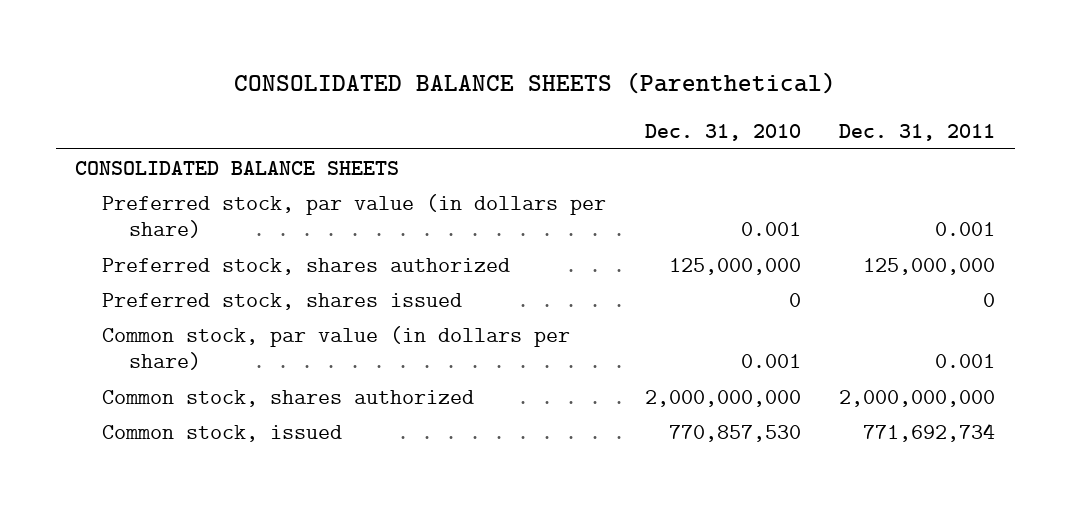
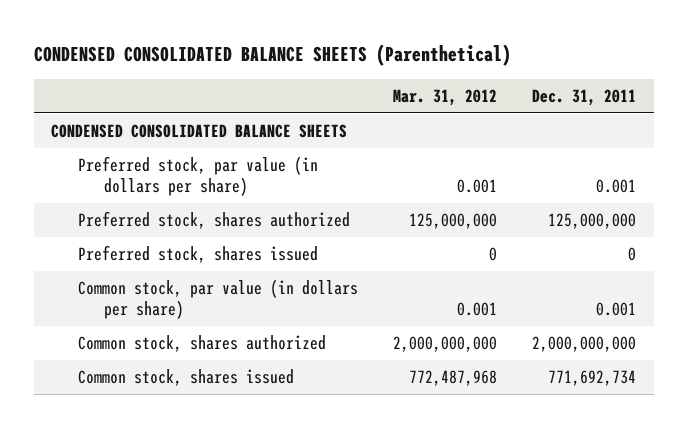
- CONSOLIDATED BALANCE SHEETS (Parenthetical)
+ CONDENSED CONSOLIDATED BALANCE SHEETS (Parenthetical)
- | Dec. 31, 2010 | Dec. 31, 2011
+ | Mar. 31, 2012 | Dec. 31, 2011
- CONSOLIDATED BALANCE SHEETS
+ CONDENSED CONSOLIDATED BALANCE SHEETS
- Common stock, issued | 770,857,530 | 771,692,734
+ Common stock, shares issued | 772,487,968 | 771,692,734

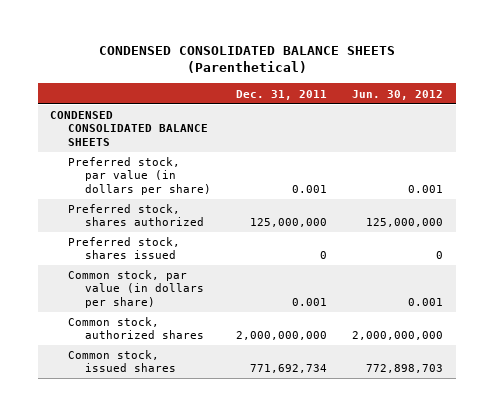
- | Mar. 31, 2012 | Dec. 31, 2011
+ | Dec. 31, 2011 | Jun. 30, 2012
- Common stock, shares authorized | 2,000,000,000 | 2,000,000,000
- Common stock, shares issued | 772,487,968 | 771,692,734
+ Common stock, authorized shares | 2,000,000,000 | 2,000,000,000
+ Common stock, issued shares | 771,692,734 | 772,898,703

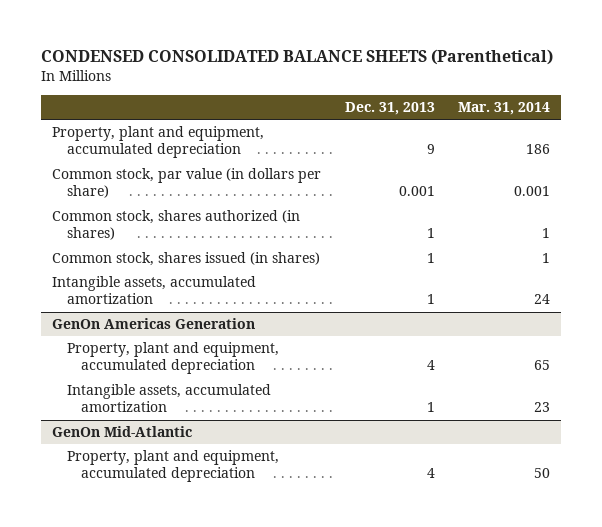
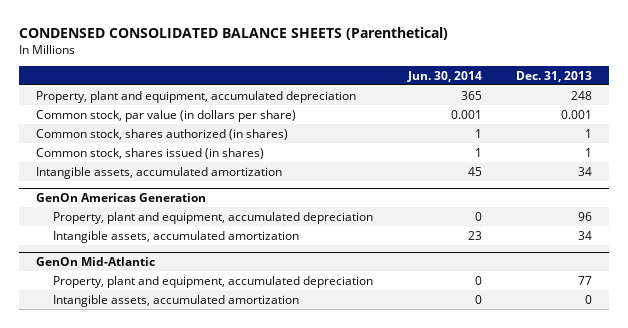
- | Dec. 31, 2013 | Mar. 31, 2014
+ | Jun. 30, 2014 | Dec. 31, 2013
- Property, plant and equipment, accumulated depreciation | 9 | 186
+ Property, plant and equipment, accumulated depreciation | 365 | 248
- Intangible assets, accumulated amortization | 1 | 24
+ Intangible assets, accumulated amortization | 45 | 34
@ GenOn Americas Generation
- Property, plant and equipment, accumulated depreciation | 4 | 65
- Intangible assets, accumulated amortization | 1 | 23
+ Property, plant and equipment, accumulated depreciation | 0 | 96
+ Intangible assets, accumulated amortization | 23 | 34
@ GenOn Mid-Atlantic
- Property, plant and equipment, accumulated depreciation | 4 | 50
+ Property, plant and equipment, accumulated depreciation | 0 | 77
+ Intangible assets, accumulated amortization | 0 | 0

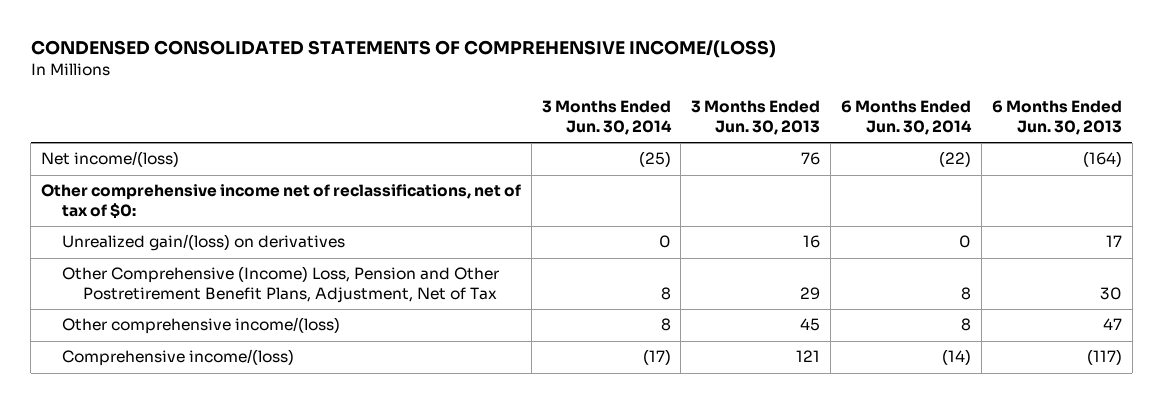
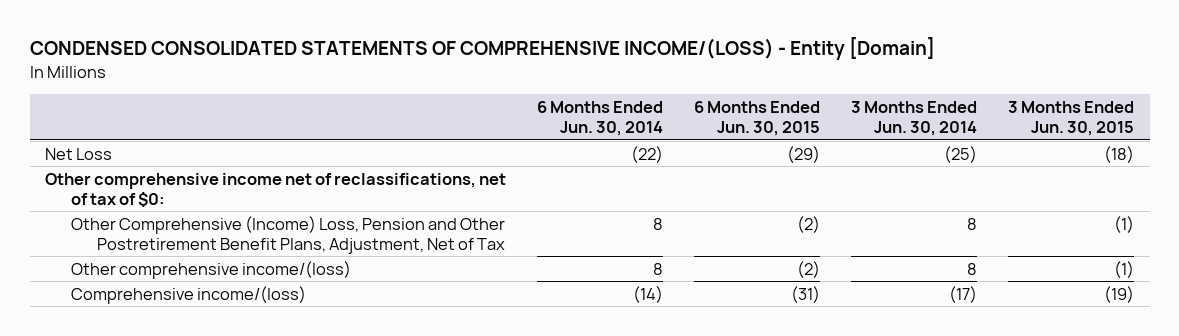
- CONDENSED CONSOLIDATED STATEMENTS OF COMPREHENSIVE INCOME/(LOSS)
+ CONDENSED CONSOLIDATED STATEMENTS OF COMPREHENSIVE INCOME/(LOSS) - Entity [Domain]
- | 3 Months Ended Jun. 30, 2014 | 3 Months Ended Jun. 30, 2013 | 6 Months Ended Jun. 30, 2014 | 6 Months Ended Jun. 30, 2013
+ | 6 Months Ended Jun. 30, 2014 | 6 Months Ended Jun. 30, 2015 | 3 Months Ended Jun. 30, 2014 | 3 Months Ended Jun. 30, 2015
- Net income/(loss) | (25) | 76 | (22) | (164)
+ Net Loss | (22) | (29) | (25) | (18)
- Unrealized gain/(loss) on derivatives | 0 | 16 | 0 | 17

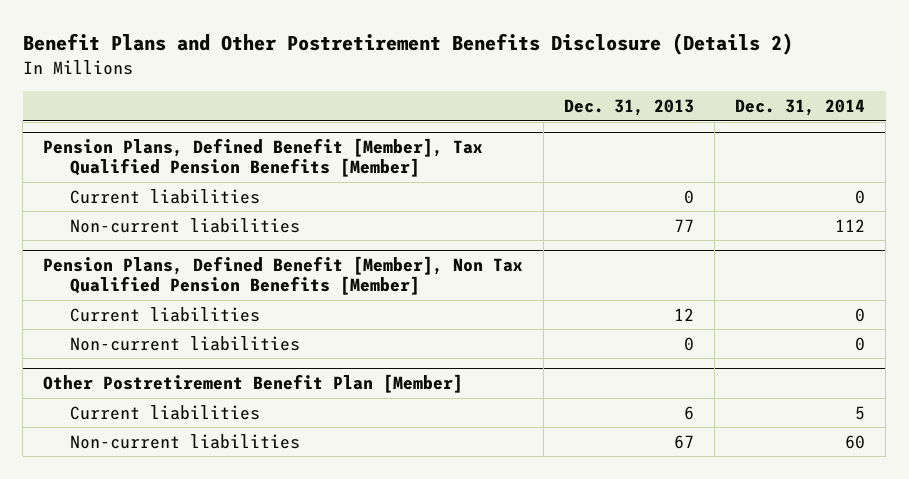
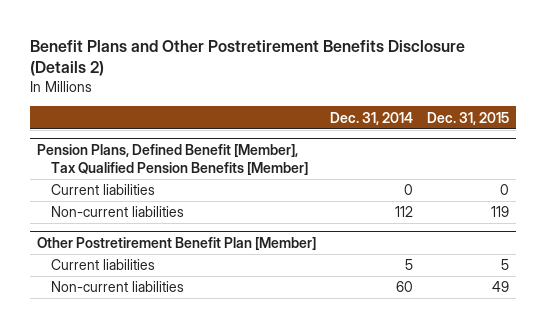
- | Dec. 31, 2013 | Dec. 31, 2014
+ | Dec. 31, 2014 | Dec. 31, 2015
- Pension Plans, Defined Benefit [Member], Non Tax Qualified Pension Benefits [Member]
- Current liabilities | 12 | 0
- Non-current liabilities | 0 | 0

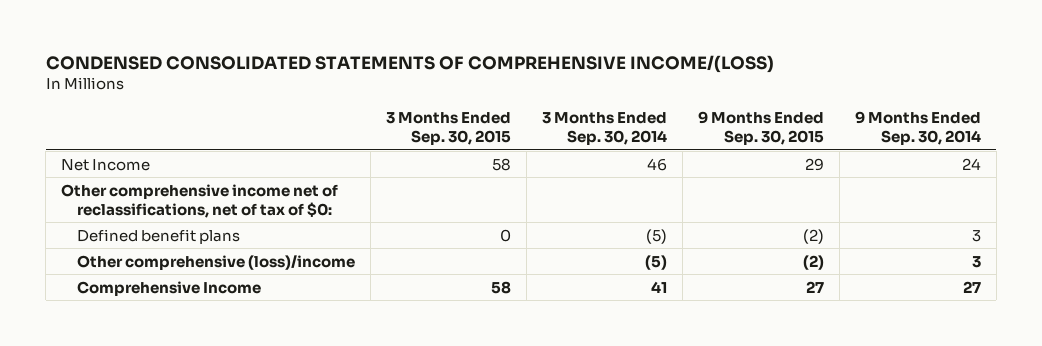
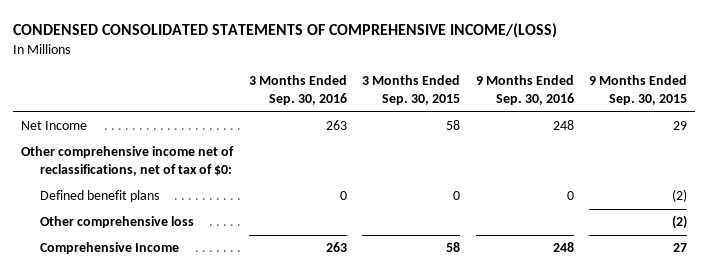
- | 3 Months Ended Sep. 30, 2015 | 3 Months Ended Sep. 30, 2014 | 9 Months Ended Sep. 30, 2015 | 9 Months Ended Sep. 30, 2014
+ | 3 Months Ended Sep. 30, 2016 | 3 Months Ended Sep. 30, 2015 | 9 Months Ended Sep. 30, 2016 | 9 Months Ended Sep. 30, 2015
- Other comprehensive (loss)/income | | (5) | (2) | 3
+ Other comprehensive loss | | | | (2)

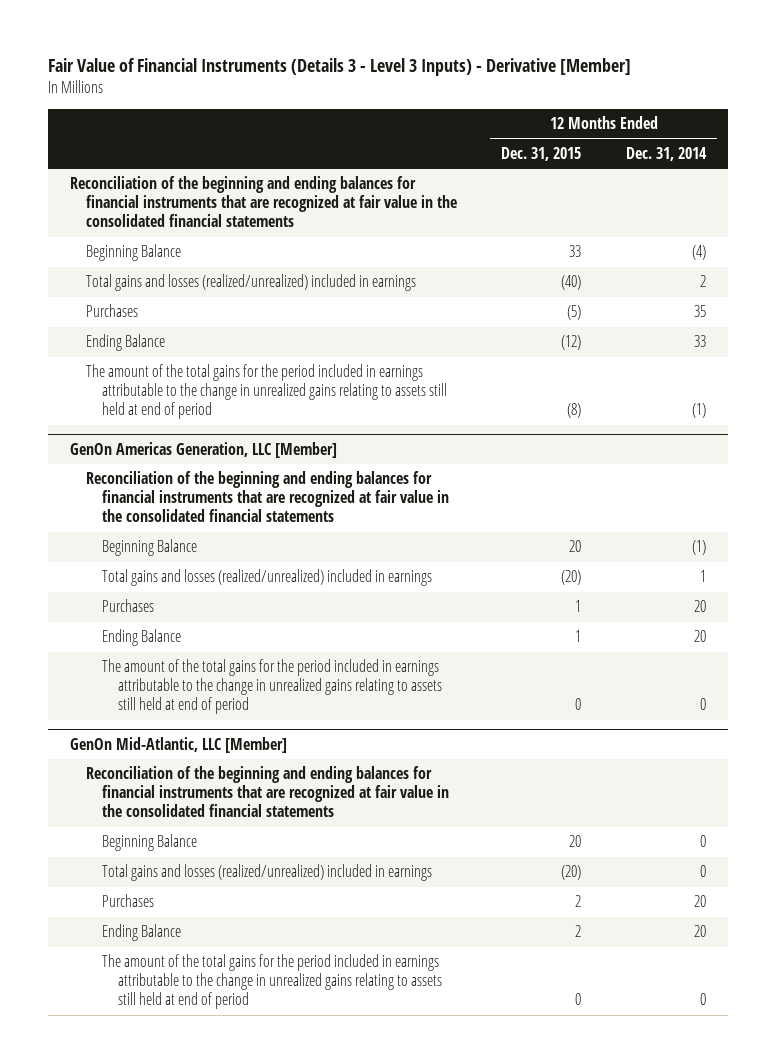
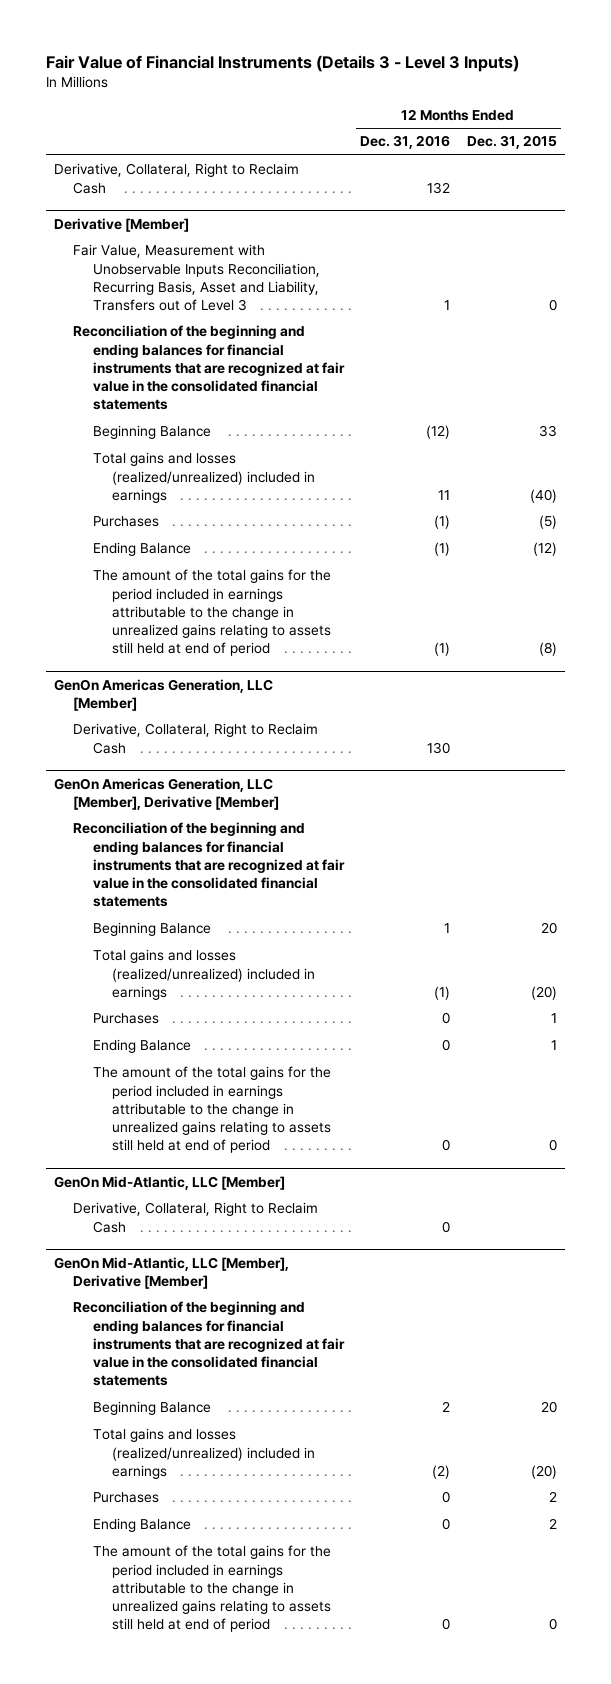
- Fair Value of Financial Instruments (Details 3 - Level 3 Inputs) - Derivative [Member]
+ Fair Value of Financial Instruments (Details 3 - Level 3 Inputs)
- | 12 Months Ended Dec. 31, 2015 | 12 Months Ended Dec. 31, 2014
+ | 12 Months Ended Dec. 31, 2016 | 12 Months Ended Dec. 31, 2015
+ Derivative, Collateral, Right to Reclaim Cash | 132 |
+ Derivative [Member]
+ Fair Value, Measurement with Unobservable Inputs Reconciliation, Recurring Basis, Asset and Liability, Transfers out of Level 3 | 1 | 0
@ GenOn Americas Generation, LLC [Member]
+ Derivative, Collateral, Right to Reclaim Cash | 130 |
+ GenOn Americas Generation, LLC [Member], Derivative [Member]
@ GenOn Mid-Atlantic, LLC [Member]
+ Derivative, Collateral, Right to Reclaim Cash | 0 |
+ GenOn Mid-Atlantic, LLC [Member], Derivative [Member]

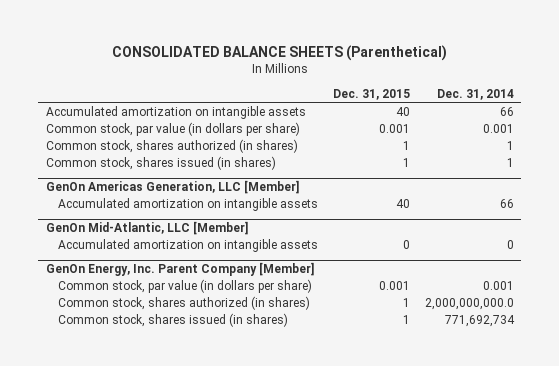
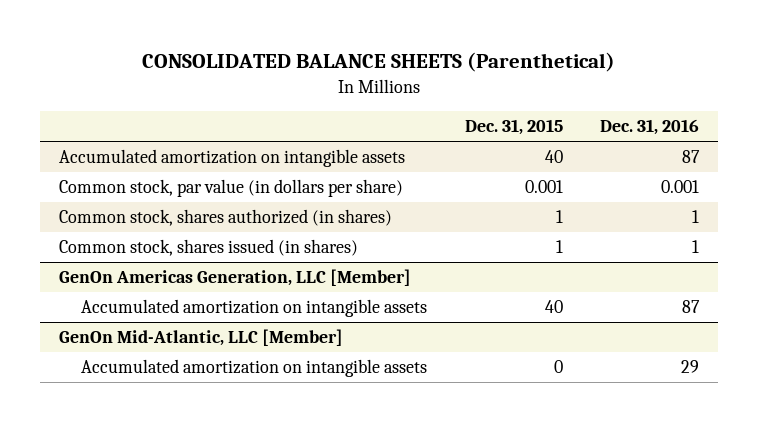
- | Dec. 31, 2015 | Dec. 31, 2014
+ | Dec. 31, 2015 | Dec. 31, 2016
- GenOn Energy, Inc. Parent Company [Member]
- Common stock, par value (in dollars per share) | 0.001 | 0.001
- Common stock, shares authorized (in shares) | 1 | 2,000,000,000.0
- Common stock, shares issued (in shares) | 1 | 771,692,734

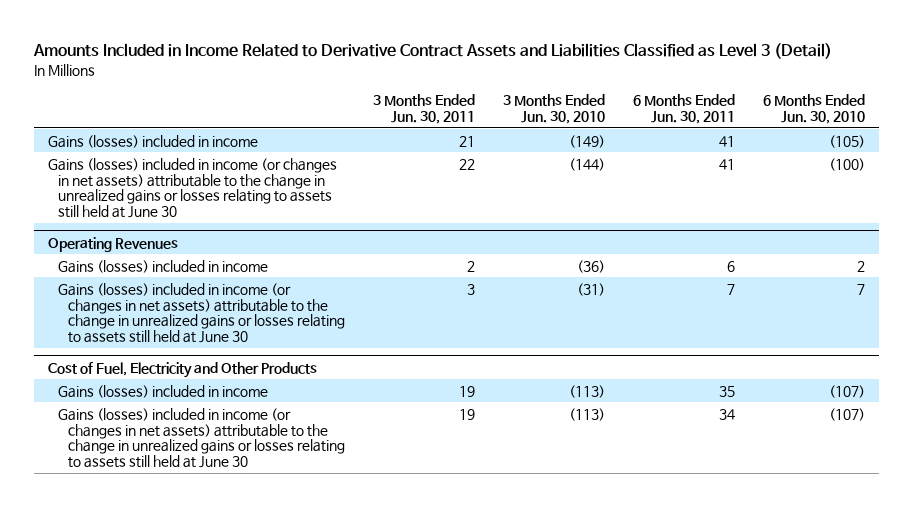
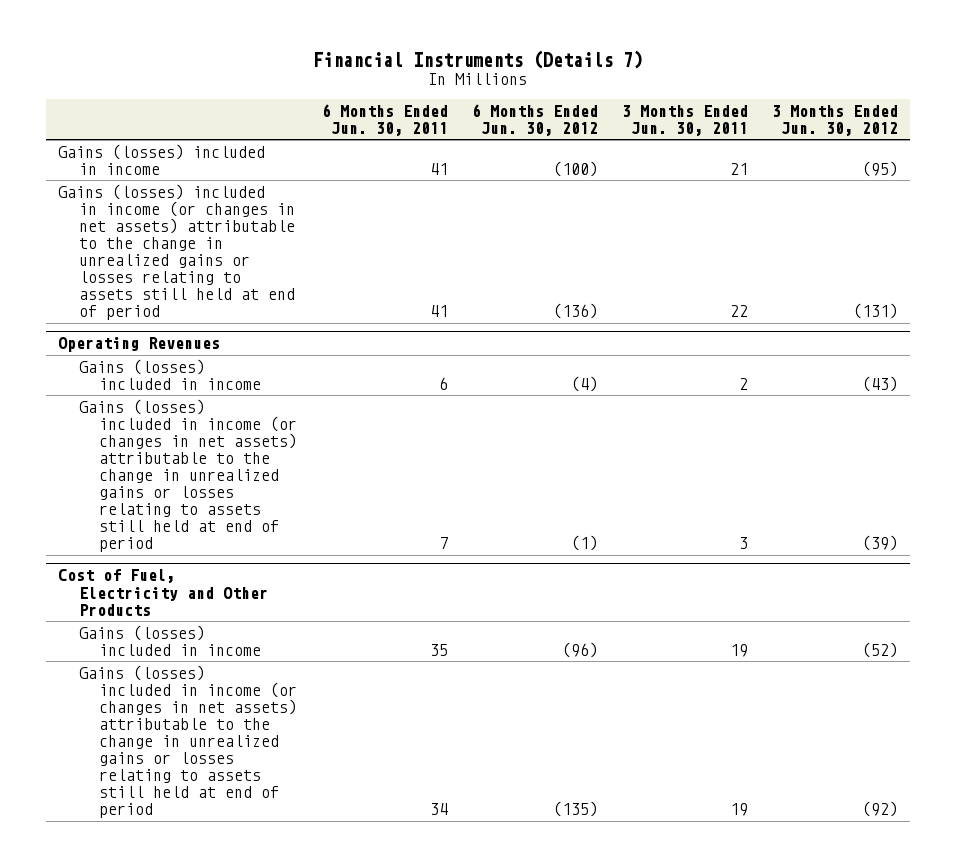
- Amounts Included in Income Related to Derivative Contract Assets and Liabilities Classified as Level 3 (Detail)
+ Financial Instruments (Details 7)
- | 3 Months Ended Jun. 30, 2011 | 3 Months Ended Jun. 30, 2010 | 6 Months Ended Jun. 30, 2011 | 6 Months Ended Jun. 30, 2010
+ | 6 Months Ended Jun. 30, 2011 | 6 Months Ended Jun. 30, 2012 | 3 Months Ended Jun. 30, 2011 | 3 Months Ended Jun. 30, 2012
- Gains (losses) included in income (or changes in net assets) attributable to the change in unrealized gains or losses relating to assets still held at June 30 | 22 | (144) | 41 | (100)
+ Gains (losses) included in income (or changes in net assets) attributable to the change in unrealized gains or losses relating to assets still held at end of period | 41 | (136) | 22 | (131)
@ Operating Revenues
- Gains (losses) included in income (or changes in net assets) attributable to the change in unrealized gains or losses relating to assets still held at June 30 | 3 | (31) | 7 | 7
+ Gains (losses) included in income (or changes in net assets) attributable to the change in unrealized gains or losses relating to assets still held at end of period | 7 | (1) | 3 | (39)
@ Cost of Fuel, Electricity and Other Products
- Gains (losses) included in income (or changes in net assets) attributable to the change in unrealized gains or losses relating to assets still held at June 30 | 19 | (113) | 34 | (107)
+ Gains (losses) included in income (or changes in net assets) attributable to the change in unrealized gains or losses relating to assets still held at end of period | 34 | (135) | 19 | (92)

